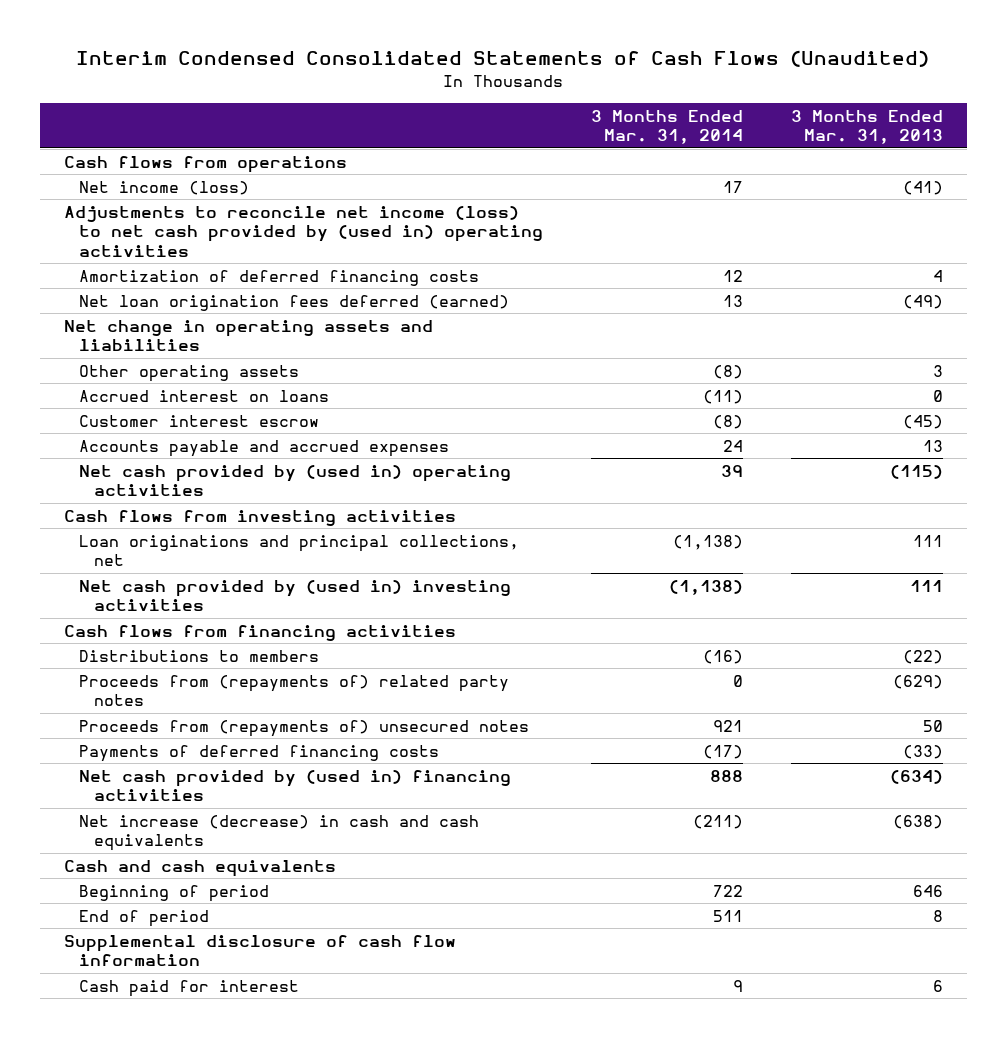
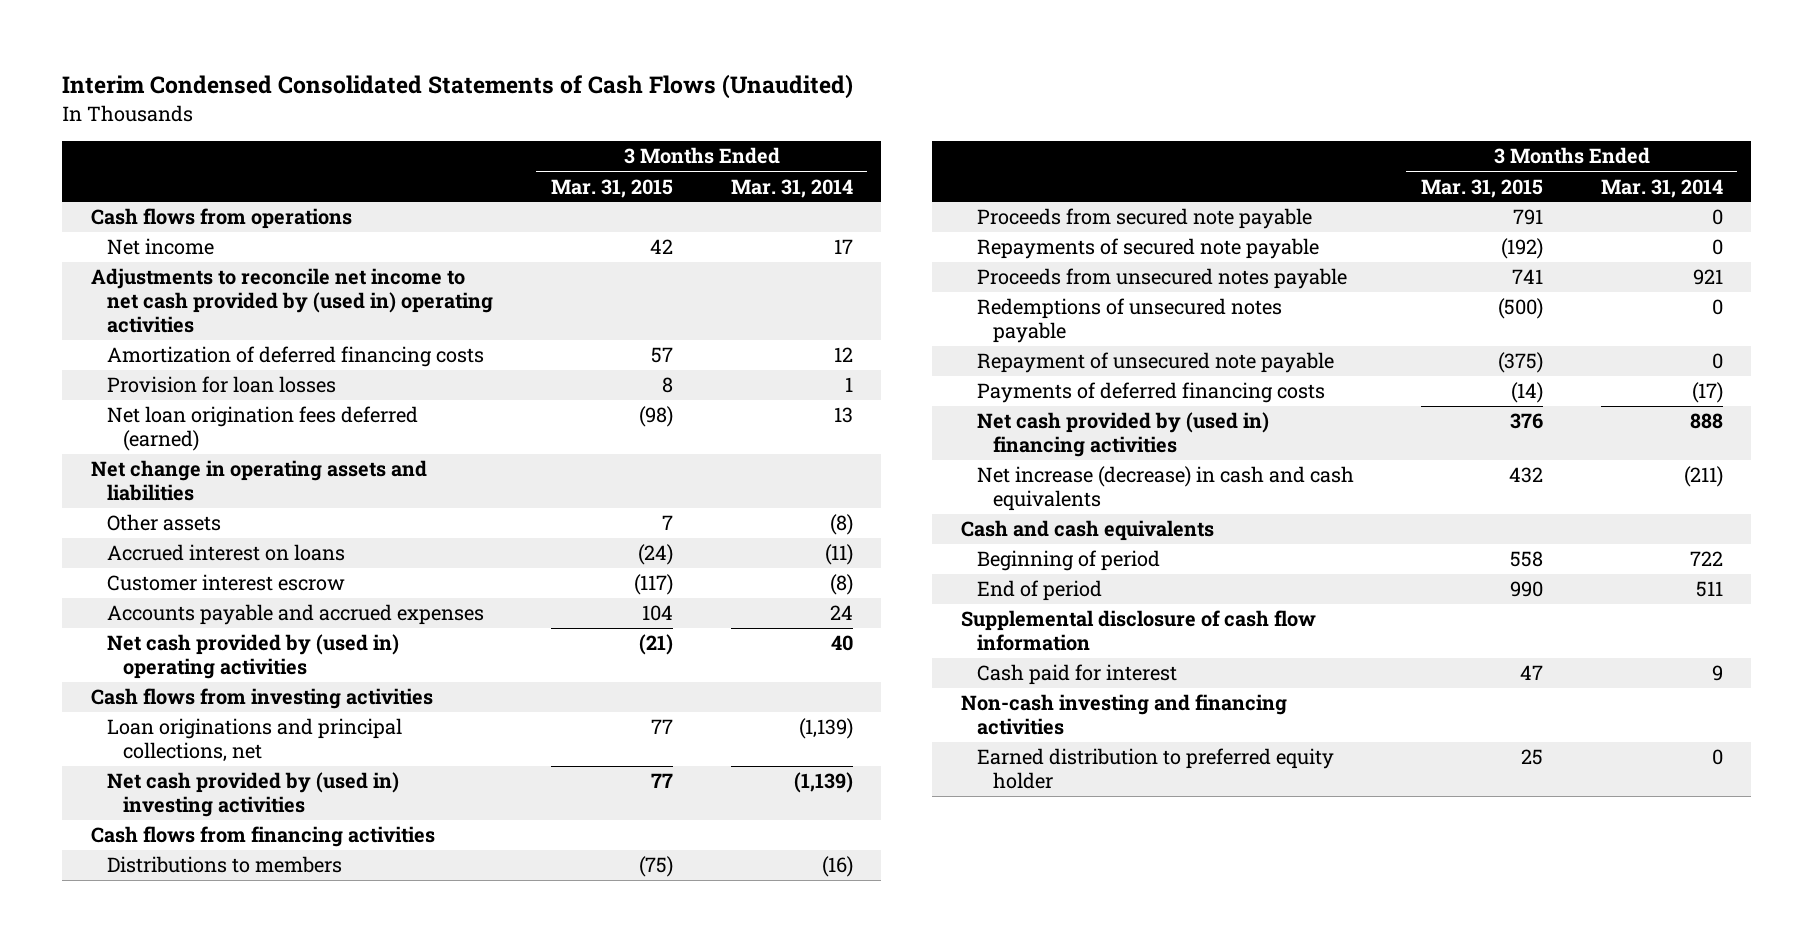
- | 3 Months Ended Mar. 31, 2014 | 3 Months Ended Mar. 31, 2013
+ | 3 Months Ended Mar. 31, 2015 | 3 Months Ended Mar. 31, 2014
- Net income (loss) | 17 | (41)
- Adjustments to reconcile net income (loss) to net cash provided by (used in) operating activities
+ Net income | 42 | 17
+ Adjustments to reconcile net income to net cash provided by (used in) operating activities
+ Provision for loan losses | 8 | 1
- Other operating assets | (8) | 3
+ Other assets | 7 | (8)
- Net cash provided by (used in) operating activities | 39 | (115)
+ Net cash provided by (used in) operating activities | (21) | 40
- Loan originations and principal collections, net | (1,138) | 111
- Net cash provided by (used in) investing activities | (1,138) | 111
+ Loan originations and principal collections, net | 77 | (1,139)
+ Net cash provided by (used in) investing activities | 77 | (1,139)
- Proceeds from (repayments of) related party notes | 0 | (629)
- Proceeds from (repayments of) unsecured notes | 921 | 50
+ Proceeds from secured note payable | 791 | 0
+ Repayments of secured note payable | (192) | 0
+ Proceeds from unsecured notes payable | 741 | 921
+ Redemptions of unsecured notes payable | (500) | 0
+ Repayment of unsecured note payable | (375) | 0
+ Non-cash investing and financing activities
+ Earned distribution to preferred equity holder | 25 | 0

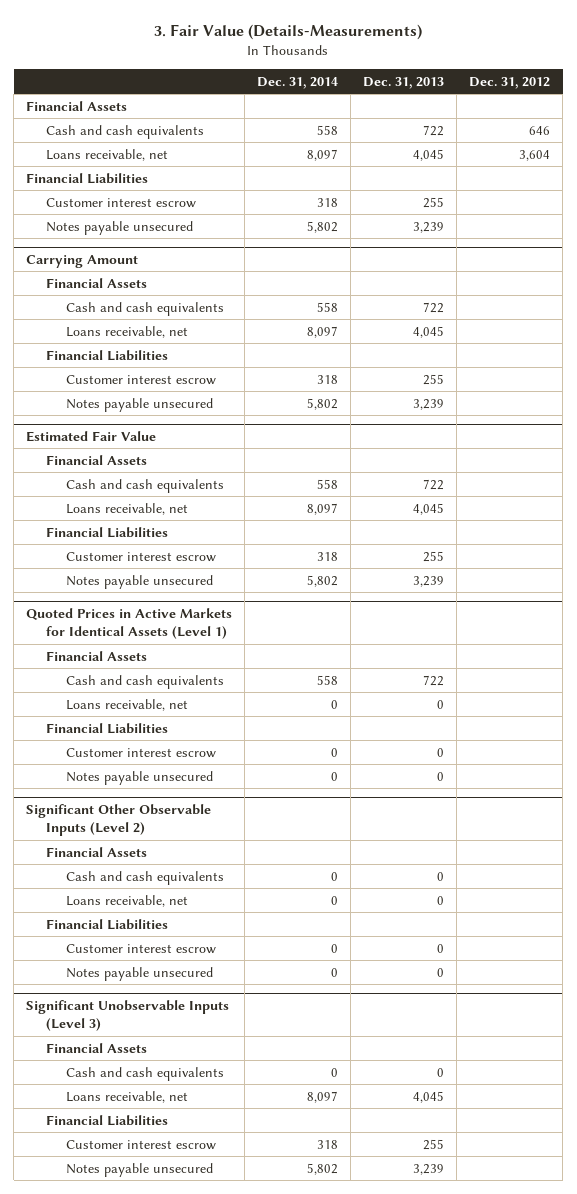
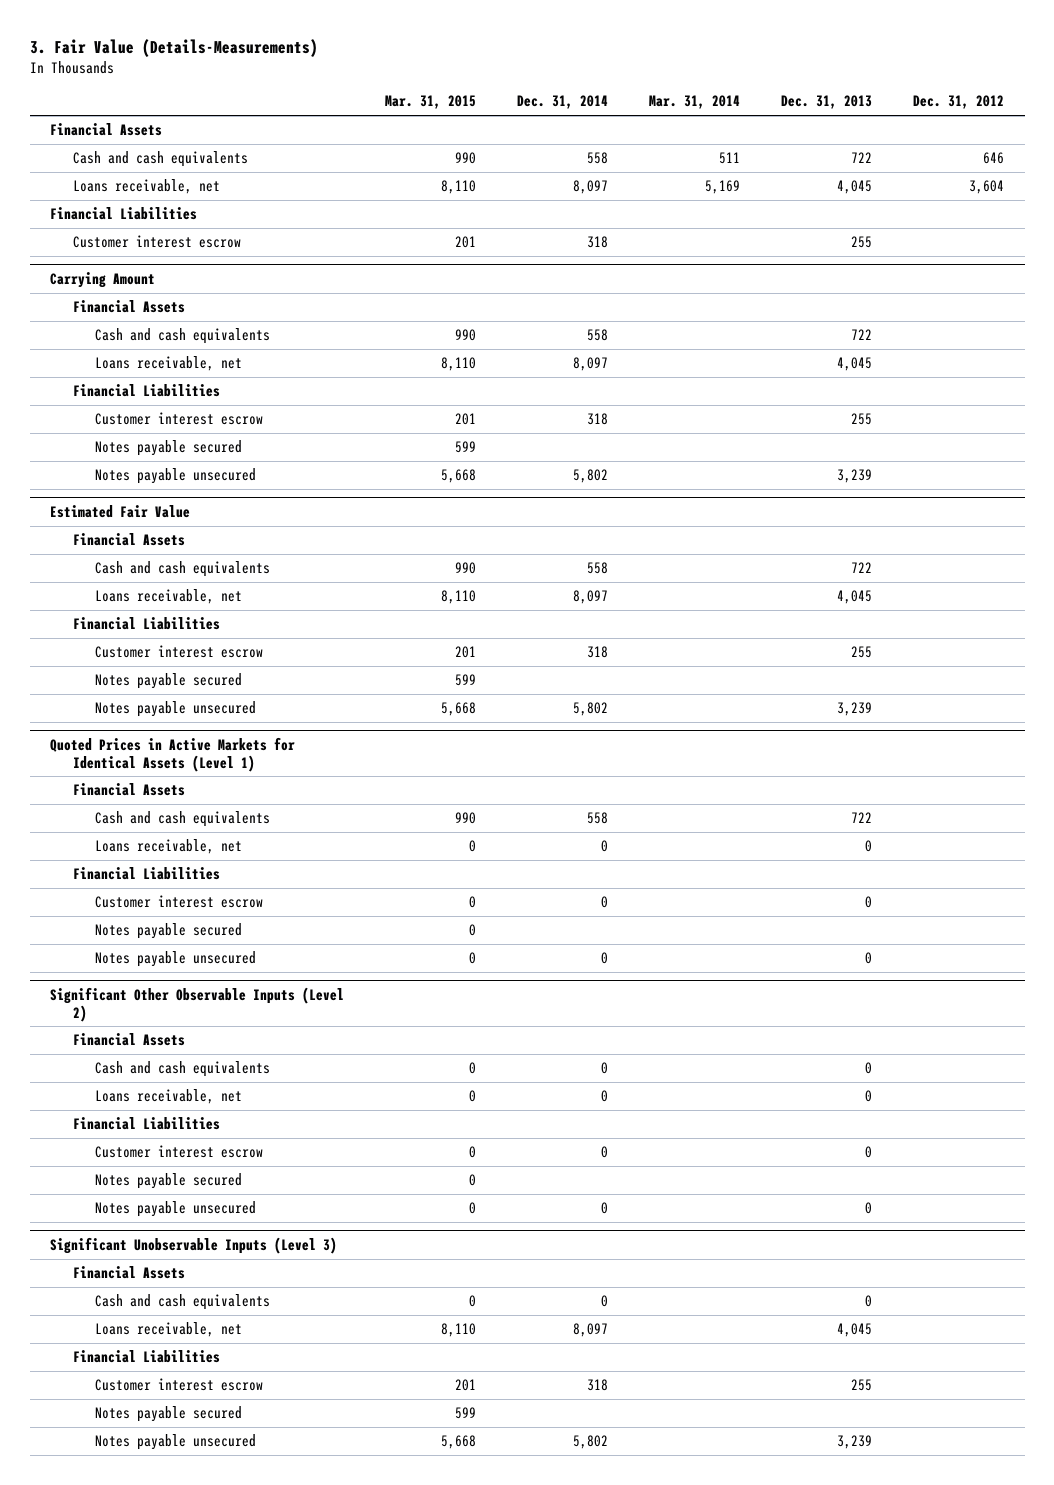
- | Dec. 31, 2014 | Dec. 31, 2013 | Dec. 31, 2012
+ | Mar. 31, 2015 | Dec. 31, 2014 | Mar. 31, 2014 | Dec. 31, 2013 | Dec. 31, 2012
- Notes payable unsecured | 5,802 | 3,239 |
@ Carrying Amount
+ Notes payable secured | 599 | | | |
@ Estimated Fair Value
+ Notes payable secured | 599 | | | |
@ Quoted Prices in Active Markets for Identical Assets (Level 1)
+ Notes payable secured | 0 | | | |
@ Significant Other Observable Inputs (Level 2)
+ Notes payable secured | 0 | | | |
@ Significant Unobservable Inputs (Level 3)
+ Notes payable secured | 599 | | | |

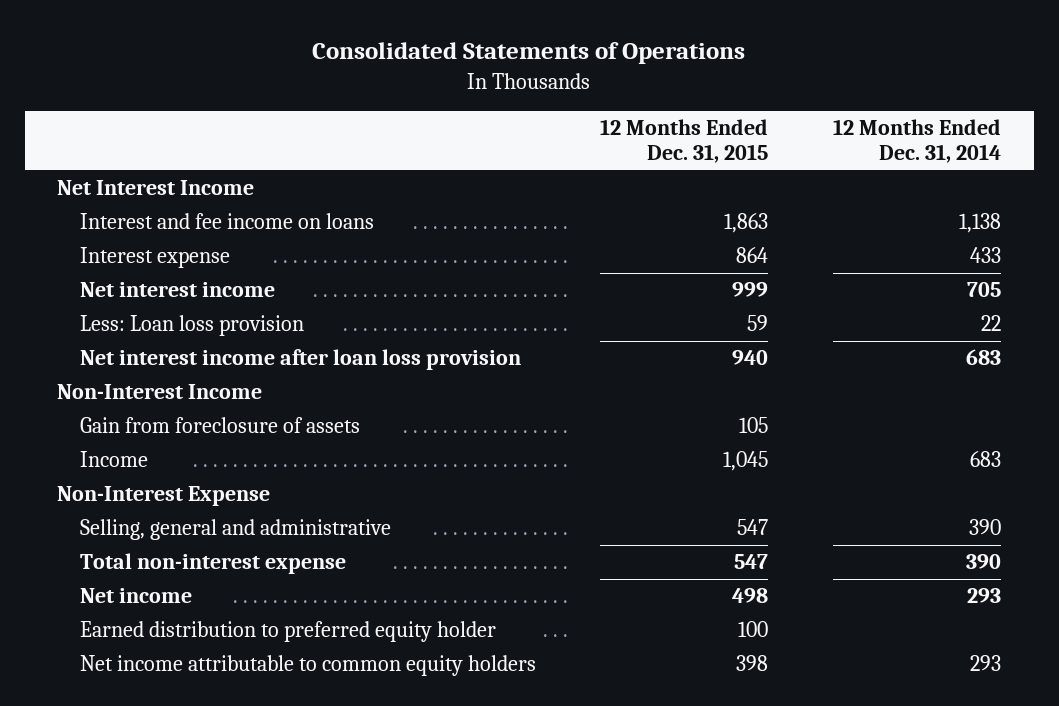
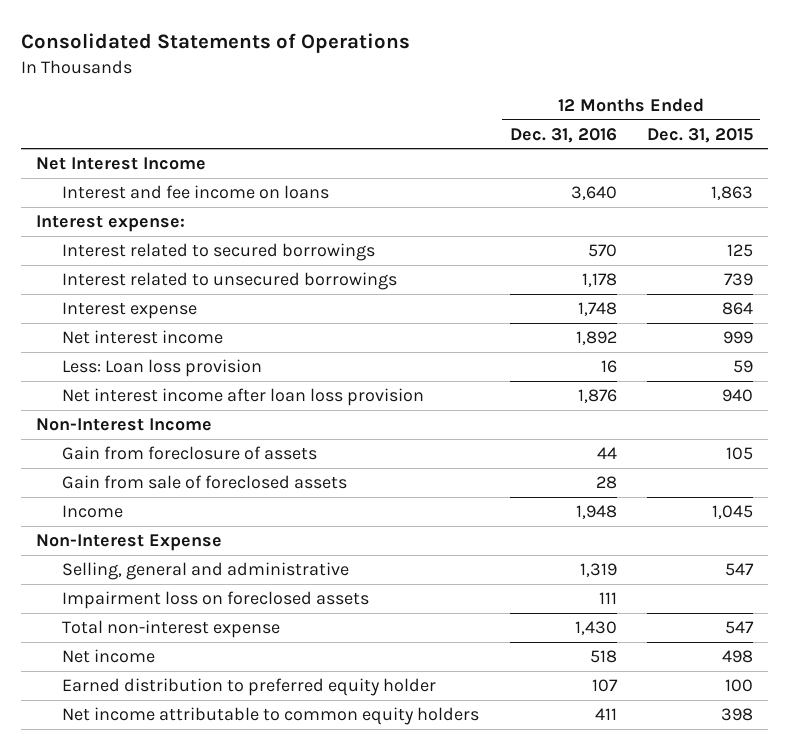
- | 12 Months Ended Dec. 31, 2015 | 12 Months Ended Dec. 31, 2014
+ | 12 Months Ended Dec. 31, 2016 | 12 Months Ended Dec. 31, 2015
+ Interest expense:
+ Interest related to secured borrowings | 570 | 125
+ Interest related to unsecured borrowings | 1,178 | 739
+ Gain from sale of foreclosed assets | 28 |
+ Impairment loss on foreclosed assets | 111 |

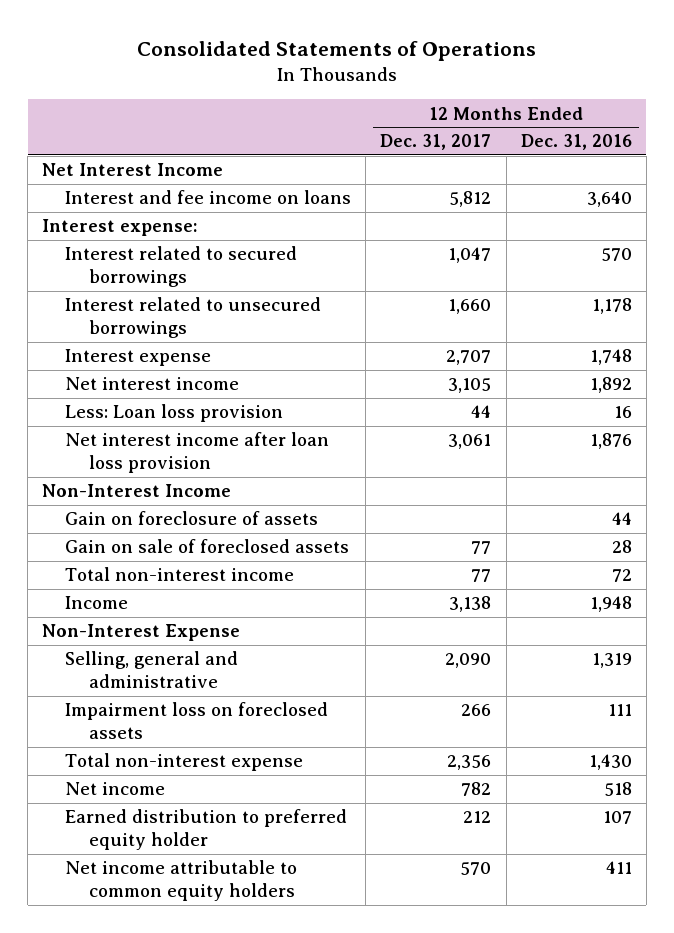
- | 12 Months Ended Dec. 31, 2016 | 12 Months Ended Dec. 31, 2015
+ | 12 Months Ended Dec. 31, 2017 | 12 Months Ended Dec. 31, 2016
- Gain from foreclosure of assets | 44 | 105
- Gain from sale of foreclosed assets | 28 |
+ Gain on foreclosure of assets | | 44
+ Gain on sale of foreclosed assets | 77 | 28
+ Total non-interest income | 77 | 72

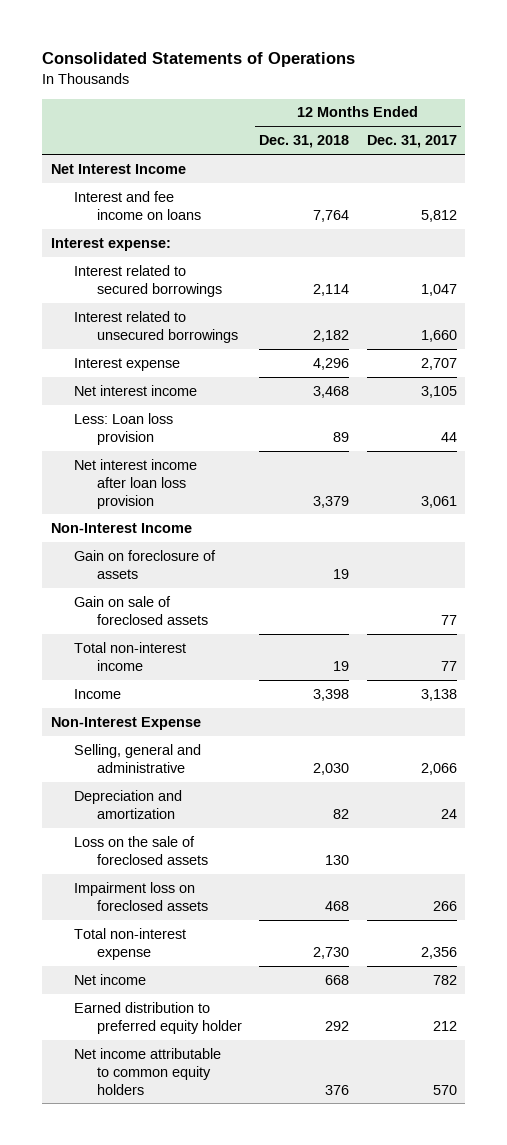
- | 12 Months Ended Dec. 31, 2017 | 12 Months Ended Dec. 31, 2016
+ | 12 Months Ended Dec. 31, 2018 | 12 Months Ended Dec. 31, 2017
- Selling, general and administrative | 2,090 | 1,319
+ Selling, general and administrative | 2,030 | 2,066
+ Depreciation and amortization | 82 | 24
+ Loss on the sale of foreclosed assets | 130 |

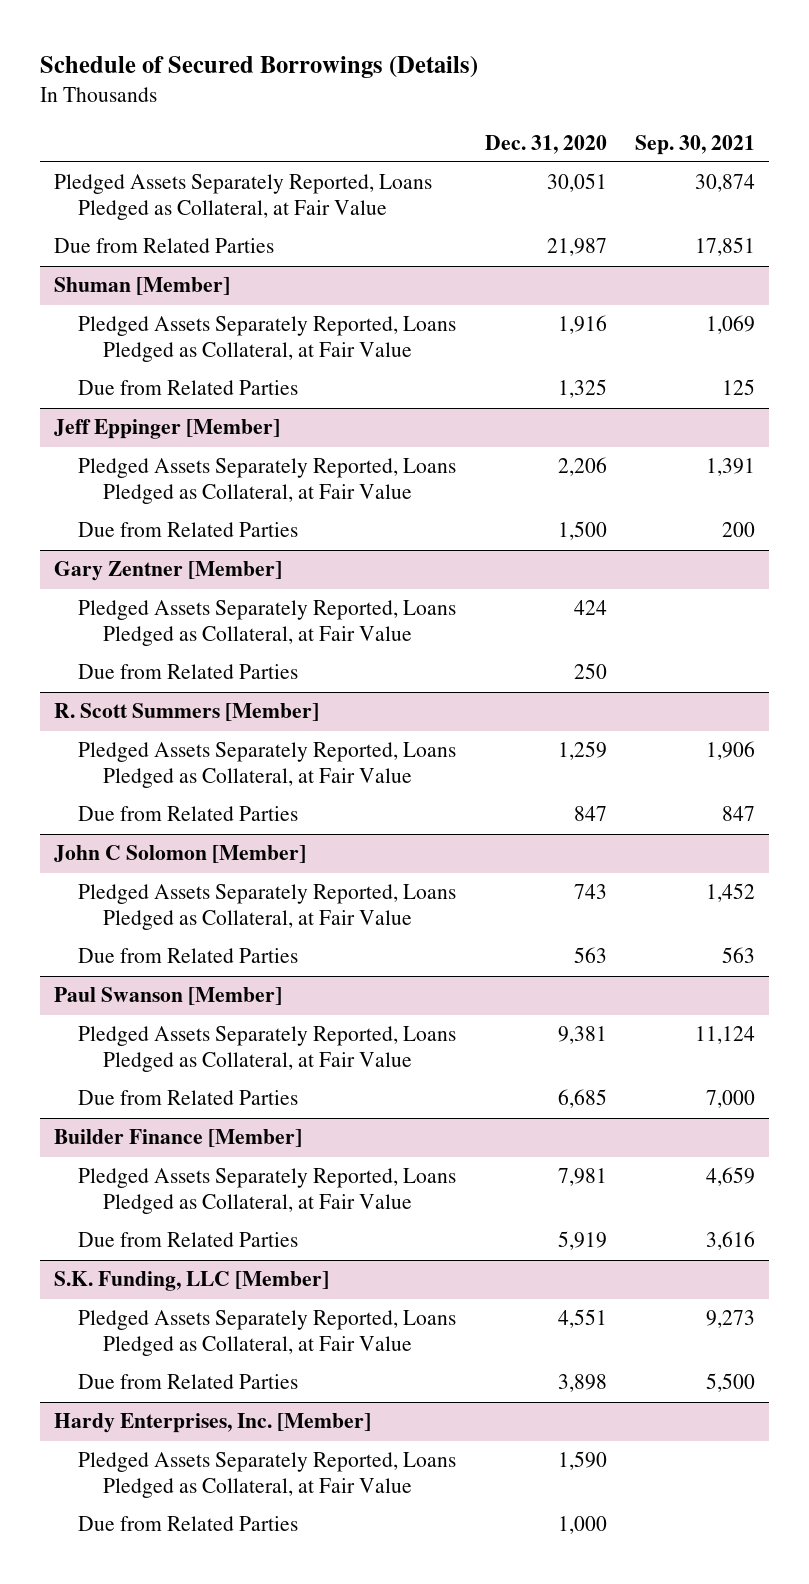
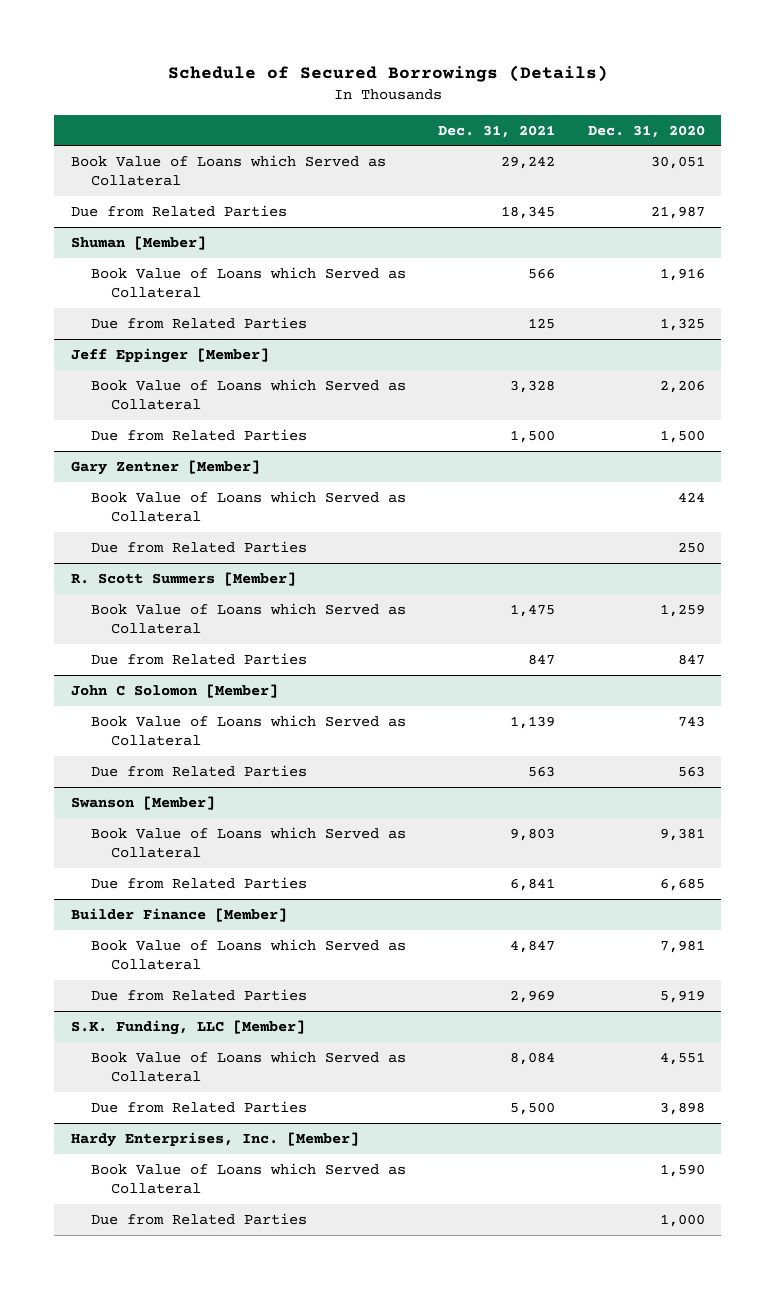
- | Dec. 31, 2020 | Sep. 30, 2021
+ | Dec. 31, 2021 | Dec. 31, 2020
- Pledged Assets Separately Reported, Loans Pledged as Collateral, at Fair Value | 30,051 | 30,874
+ Book Value of Loans which Served as Collateral | 29,242 | 30,051
@ Shuman [Member]
- Pledged Assets Separately Reported, Loans Pledged as Collateral, at Fair Value | 1,916 | 1,069
+ Book Value of Loans which Served as Collateral | 566 | 1,916
@ Jeff Eppinger [Member]
- Pledged Assets Separately Reported, Loans Pledged as Collateral, at Fair Value | 2,206 | 1,391
+ Book Value of Loans which Served as Collateral | 3,328 | 2,206
@ Gary Zentner [Member]
- Pledged Assets Separately Reported, Loans Pledged as Collateral, at Fair Value | 424 |
+ Book Value of Loans which Served as Collateral | | 424
@ R. Scott Summers [Member]
- Pledged Assets Separately Reported, Loans Pledged as Collateral, at Fair Value | 1,259 | 1,906
+ Book Value of Loans which Served as Collateral | 1,475 | 1,259
@ John C Solomon [Member]
- Pledged Assets Separately Reported, Loans Pledged as Collateral, at Fair Value | 743 | 1,452
+ Book Value of Loans which Served as Collateral | 1,139 | 743
- Paul Swanson [Member]
- Pledged Assets Separately Reported, Loans Pledged as Collateral, at Fair Value | 9,381 | 11,124
+ Swanson [Member]
+ Book Value of Loans which Served as Collateral | 9,803 | 9,381
@ Builder Finance [Member]
- Pledged Assets Separately Reported, Loans Pledged as Collateral, at Fair Value | 7,981 | 4,659
+ Book Value of Loans which Served as Collateral | 4,847 | 7,981
@ S.K. Funding, LLC [Member]
- Pledged Assets Separately Reported, Loans Pledged as Collateral, at Fair Value | 4,551 | 9,273
+ Book Value of Loans which Served as Collateral | 8,084 | 4,551
@ Hardy Enterprises, Inc. [Member]
- Pledged Assets Separately Reported, Loans Pledged as Collateral, at Fair Value | 1,590 |
+ Book Value of Loans which Served as Collateral | | 1,590

